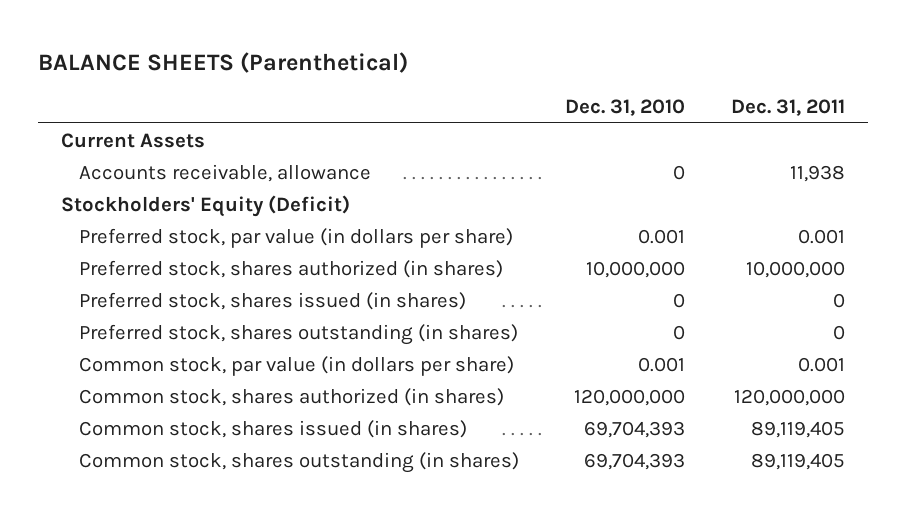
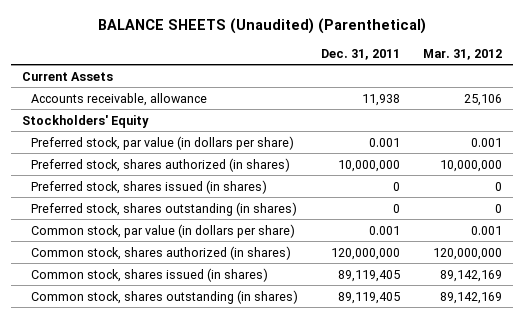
- BALANCE SHEETS (Parenthetical)
+ BALANCE SHEETS (Unaudited) (Parenthetical)
- | Dec. 31, 2010 | Dec. 31, 2011
+ | Dec. 31, 2011 | Mar. 31, 2012
- Stockholders' Equity (Deficit)
+ Stockholders' Equity

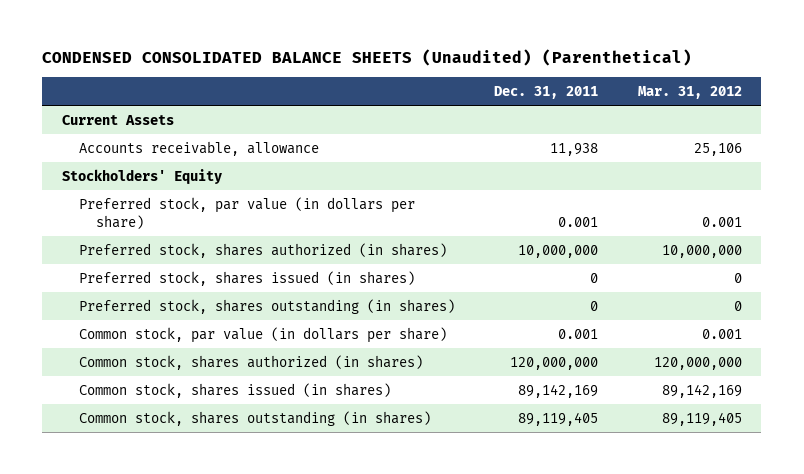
- BALANCE SHEETS (Unaudited) (Parenthetical)
+ CONDENSED CONSOLIDATED BALANCE SHEETS (Unaudited) (Parenthetical)
- Common stock, shares issued (in shares) | 89,119,405 | 89,142,169
- Common stock, shares outstanding (in shares) | 89,119,405 | 89,142,169
+ Common stock, shares issued (in shares) | 89,142,169 | 89,142,169
+ Common stock, shares outstanding (in shares) | 89,119,405 | 89,119,405

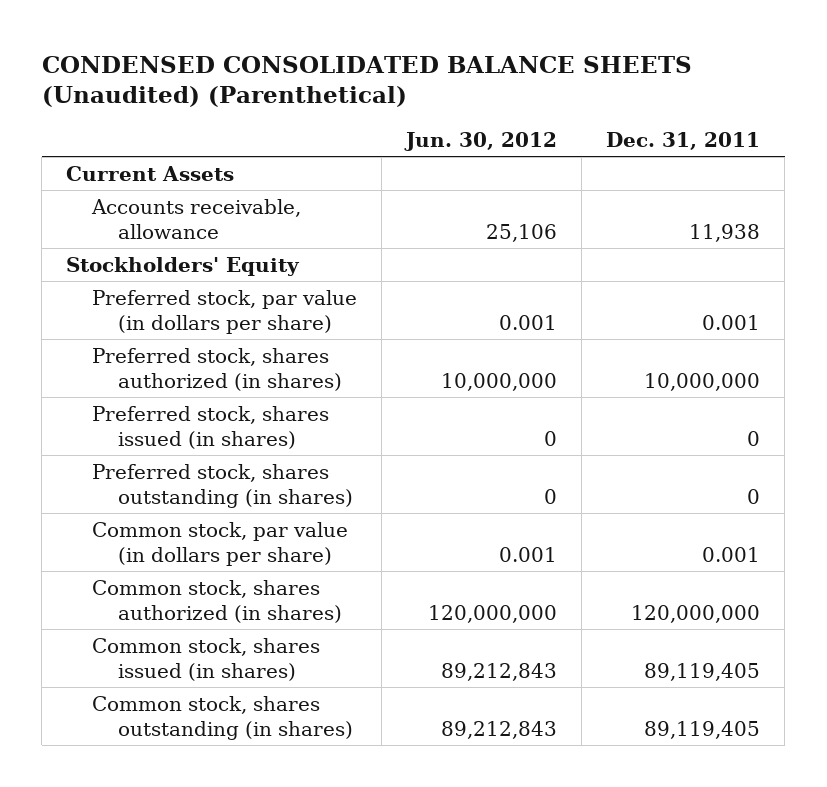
- | Dec. 31, 2011 | Mar. 31, 2012
+ | Jun. 30, 2012 | Dec. 31, 2011
- Common stock, shares issued (in shares) | 89,142,169 | 89,142,169
+ Common stock, shares issued (in shares) | 89,212,843 | 89,119,405

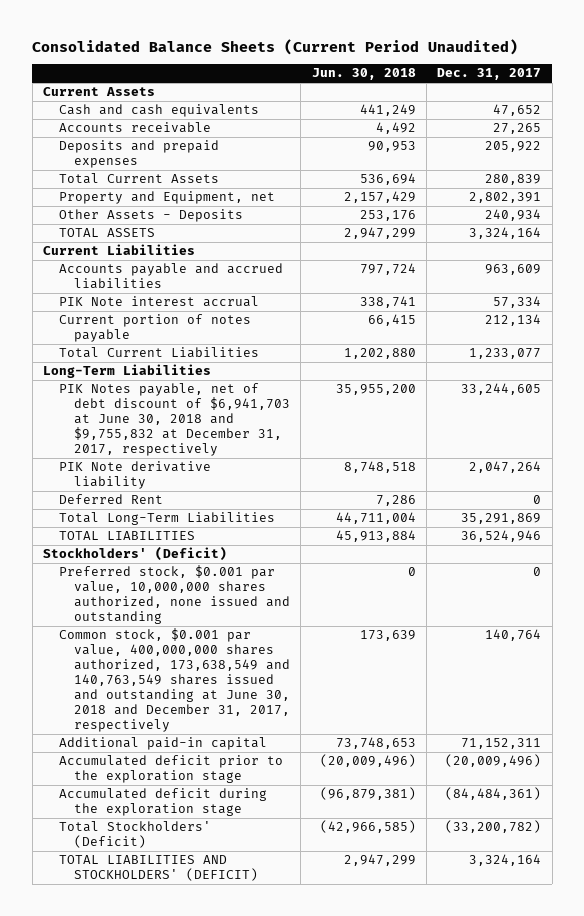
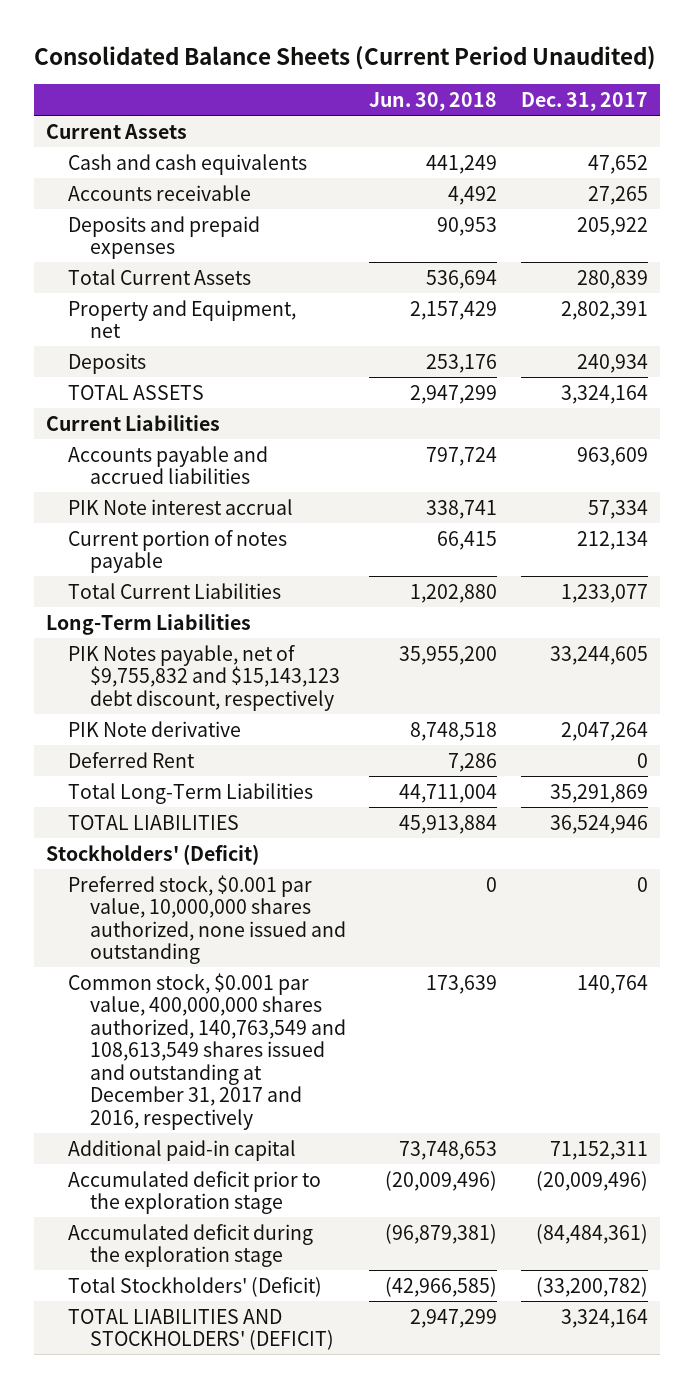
- Other Assets - Deposits | 253,176 | 240,934
+ Deposits | 253,176 | 240,934
- PIK Notes payable, net of debt discount of $6,941,703 at June 30, 2018 and $9,755,832 at December 31, 2017, respectively | 35,955,200 | 33,244,605
- PIK Note derivative liability | 8,748,518 | 2,047,264
+ PIK Notes payable, net of $9,755,832 and $15,143,123 debt discount, respectively | 35,955,200 | 33,244,605
+ PIK Note derivative | 8,748,518 | 2,047,264
- Common stock, $0.001 par value, 400,000,000 shares authorized, 173,638,549 and 140,763,549 shares issued and outstanding at June 30, 2018 and December 31, 2017, respectively | 173,639 | 140,764
+ Common stock, $0.001 par value, 400,000,000 shares authorized, 140,763,549 and 108,613,549 shares issued and outstanding at December 31, 2017 and 2016, respectively | 173,639 | 140,764

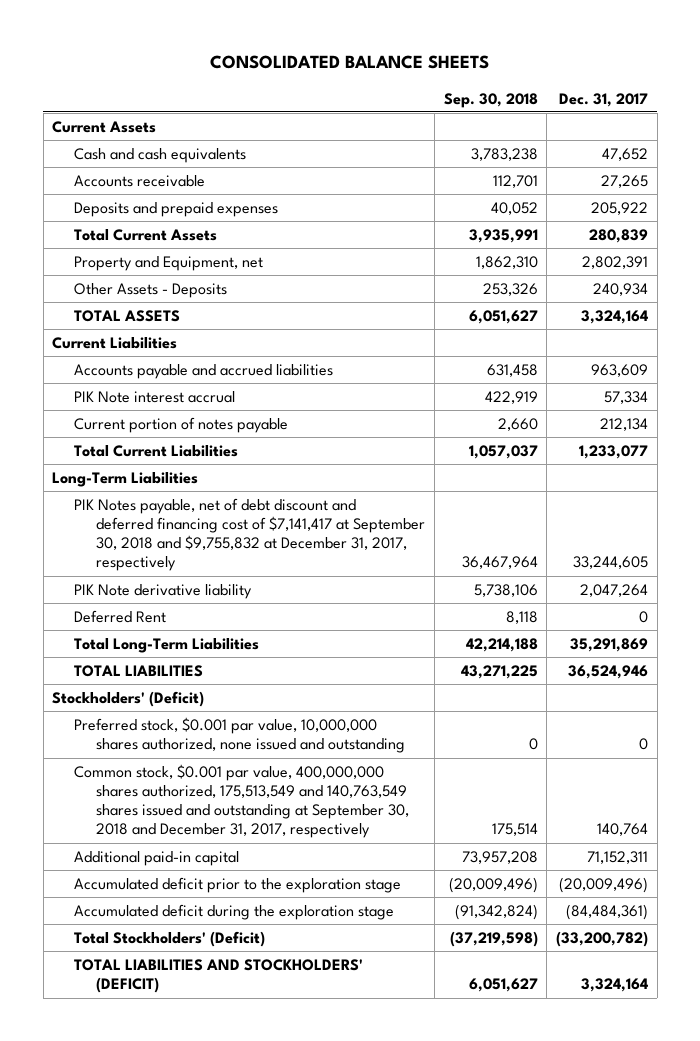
- Consolidated Balance Sheets (Current Period Unaudited)
+ CONSOLIDATED BALANCE SHEETS
- | Jun. 30, 2018 | Dec. 31, 2017
+ | Sep. 30, 2018 | Dec. 31, 2017
- Deposits | 253,176 | 240,934
+ Other Assets - Deposits | 253,326 | 240,934
- PIK Notes payable, net of $9,755,832 and $15,143,123 debt discount, respectively | 35,955,200 | 33,244,605
- PIK Note derivative | 8,748,518 | 2,047,264
+ PIK Notes payable, net of debt discount and deferred financing cost of $7,141,417 at September 30, 2018 and $9,755,832 at December 31, 2017, respectively | 36,467,964 | 33,244,605
+ PIK Note derivative liability | 5,738,106 | 2,047,264
- Common stock, $0.001 par value, 400,000,000 shares authorized, 140,763,549 and 108,613,549 shares issued and outstanding at December 31, 2017 and 2016, respectively | 173,639 | 140,764
+ Common stock, $0.001 par value, 400,000,000 shares authorized, 175,513,549 and 140,763,549 shares issued and outstanding at September 30, 2018 and December 31, 2017, respectively | 175,514 | 140,764

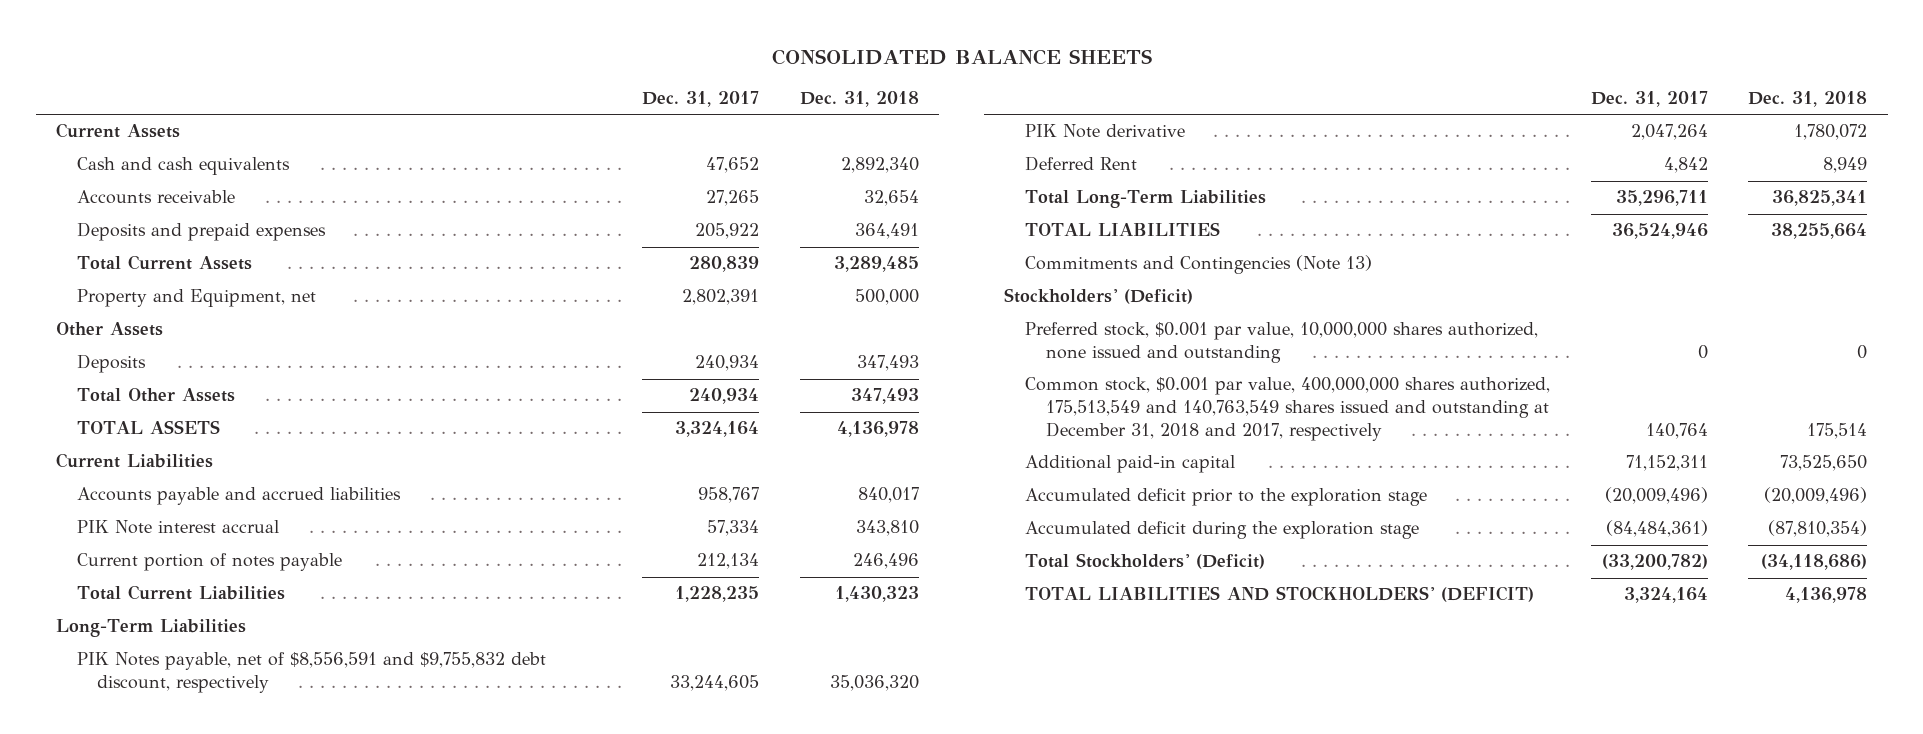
- | Sep. 30, 2018 | Dec. 31, 2017
+ | Dec. 31, 2017 | Dec. 31, 2018
- Other Assets - Deposits | 253,326 | 240,934
+ Other Assets
+ Deposits | 240,934 | 347,493
+ Total Other Assets | 240,934 | 347,493
- Accounts payable and accrued liabilities | 631,458 | 963,609
+ Accounts payable and accrued liabilities | 958,767 | 840,017
- Total Current Liabilities | 1,057,037 | 1,233,077
+ Total Current Liabilities | 1,228,235 | 1,430,323
- PIK Notes payable, net of debt discount and deferred financing cost of $7,141,417 at September 30, 2018 and $9,755,832 at December 31, 2017, respectively | 36,467,964 | 33,244,605
- PIK Note derivative liability | 5,738,106 | 2,047,264
- Deferred Rent | 8,118 | 0
- Total Long-Term Liabilities | 42,214,188 | 35,291,869
+ PIK Notes payable, net of $8,556,591 and $9,755,832 debt discount, respectively | 33,244,605 | 35,036,320
+ PIK Note derivative | 2,047,264 | 1,780,072
+ Deferred Rent | 4,842 | 8,949
+ Total Long-Term Liabilities | 35,296,711 | 36,825,341
+ Commitments and Contingencies (Note 13)
- Common stock, $0.001 par value, 400,000,000 shares authorized, 175,513,549 and 140,763,549 shares issued and outstanding at September 30, 2018 and December 31, 2017, respectively | 175,514 | 140,764
+ Common stock, $0.001 par value, 400,000,000 shares authorized, 175,513,549 and 140,763,549 shares issued and outstanding at December 31, 2018 and 2017, respectively | 140,764 | 175,514

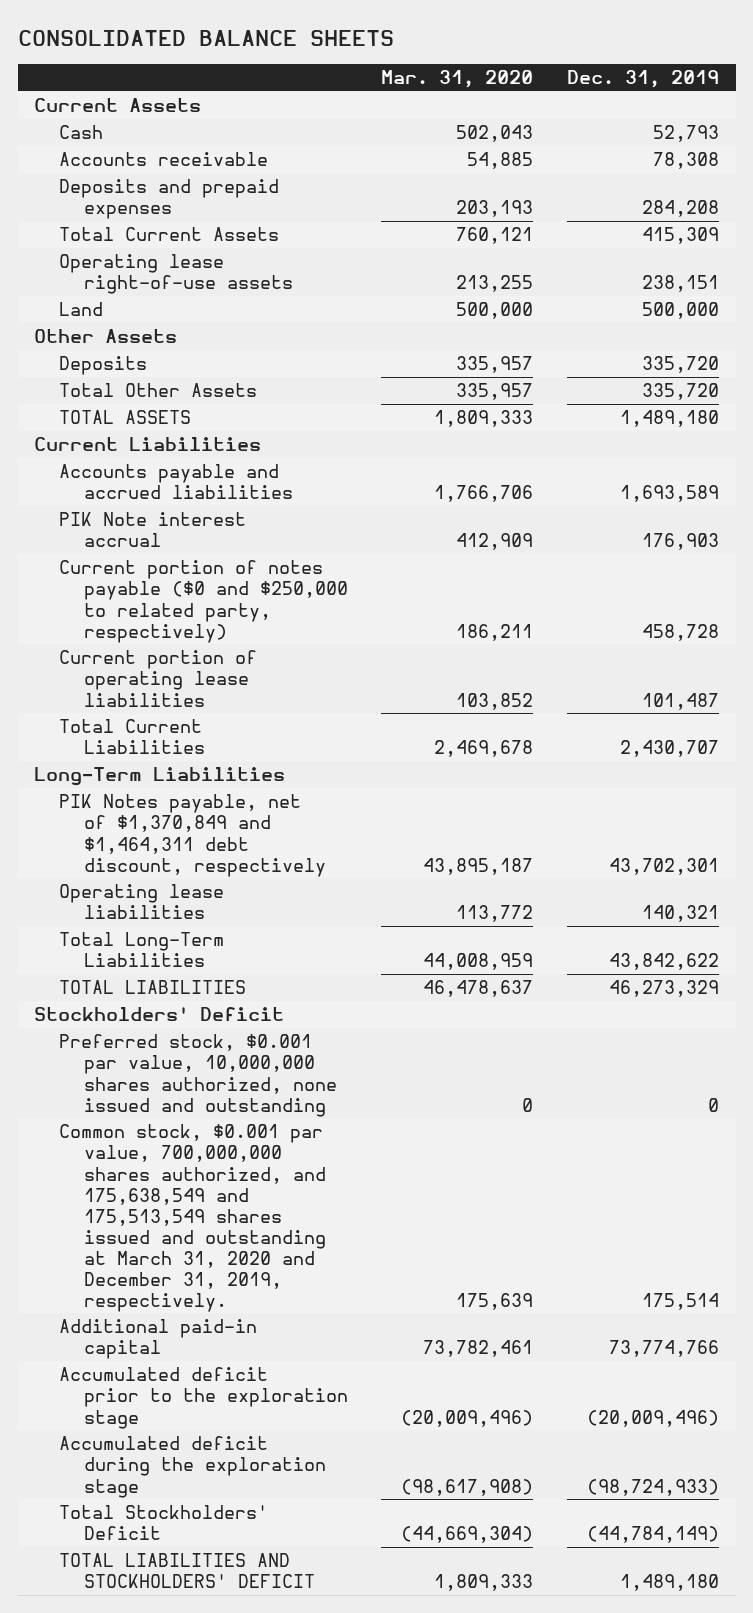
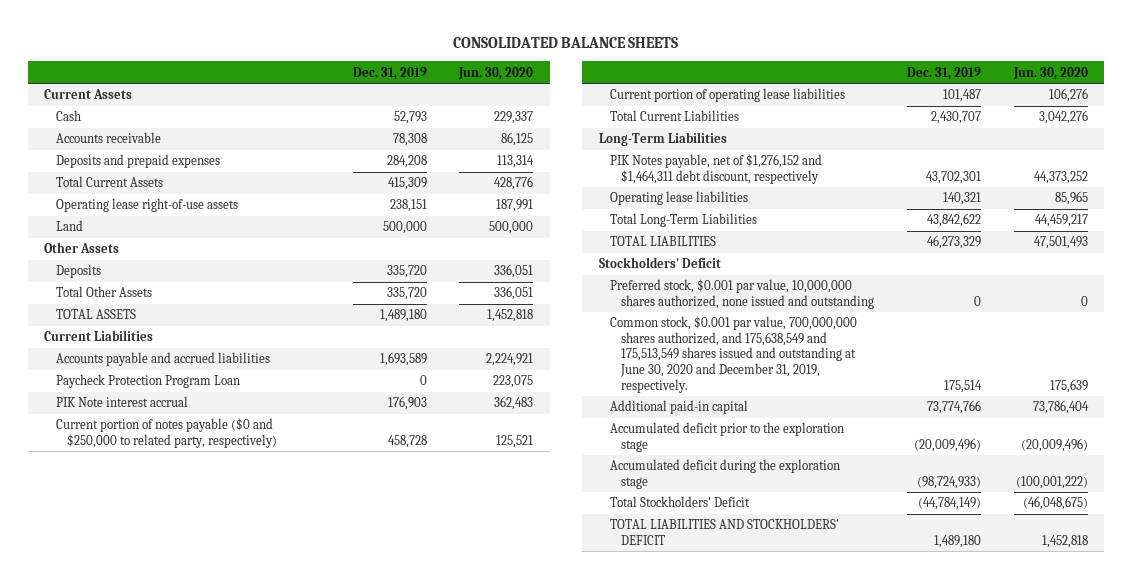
- | Mar. 31, 2020 | Dec. 31, 2019
+ | Dec. 31, 2019 | Jun. 30, 2020
+ Paycheck Protection Program Loan | 0 | 223,075
- PIK Notes payable, net of $1,370,849 and $1,464,311 debt discount, respectively | 43,895,187 | 43,702,301
+ PIK Notes payable, net of $1,276,152 and $1,464,311 debt discount, respectively | 43,702,301 | 44,373,252
- Common stock, $0.001 par value, 700,000,000 shares authorized, and 175,638,549 and 175,513,549 shares issued and outstanding at March 31, 2020 and December 31, 2019, respectively. | 175,639 | 175,514
+ Common stock, $0.001 par value, 700,000,000 shares authorized, and 175,638,549 and 175,513,549 shares issued and outstanding at June 30, 2020 and December 31, 2019, respectively. | 175,514 | 175,639

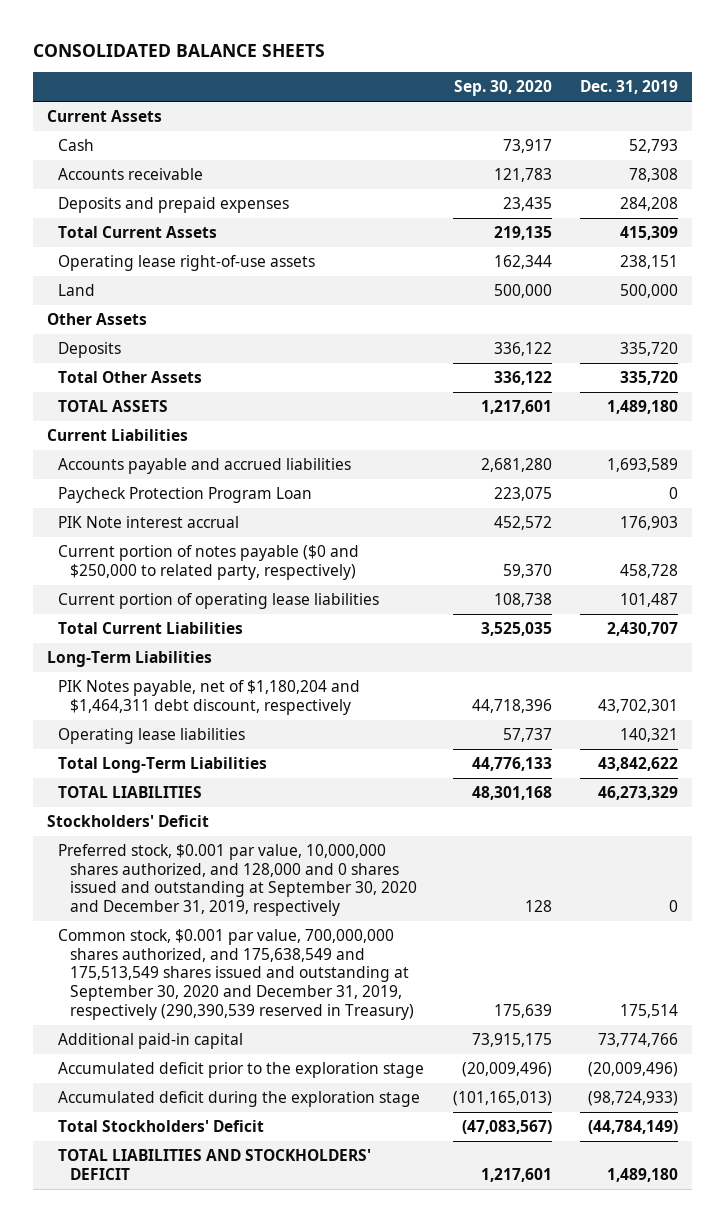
- | Dec. 31, 2019 | Jun. 30, 2020
+ | Sep. 30, 2020 | Dec. 31, 2019
- PIK Notes payable, net of $1,276,152 and $1,464,311 debt discount, respectively | 43,702,301 | 44,373,252
+ PIK Notes payable, net of $1,180,204 and $1,464,311 debt discount, respectively | 44,718,396 | 43,702,301
- Preferred stock, $0.001 par value, 10,000,000 shares authorized, none issued and outstanding | 0 | 0
- Common stock, $0.001 par value, 700,000,000 shares authorized, and 175,638,549 and 175,513,549 shares issued and outstanding at June 30, 2020 and December 31, 2019, respectively. | 175,514 | 175,639
+ Preferred stock, $0.001 par value, 10,000,000 shares authorized, and 128,000 and 0 shares issued and outstanding at September 30, 2020 and December 31, 2019, respectively | 128 | 0
+ Common stock, $0.001 par value, 700,000,000 shares authorized, and 175,638,549 and 175,513,549 shares issued and outstanding at September 30, 2020 and December 31, 2019, respectively (290,390,539 reserved in Treasury) | 175,639 | 175,514

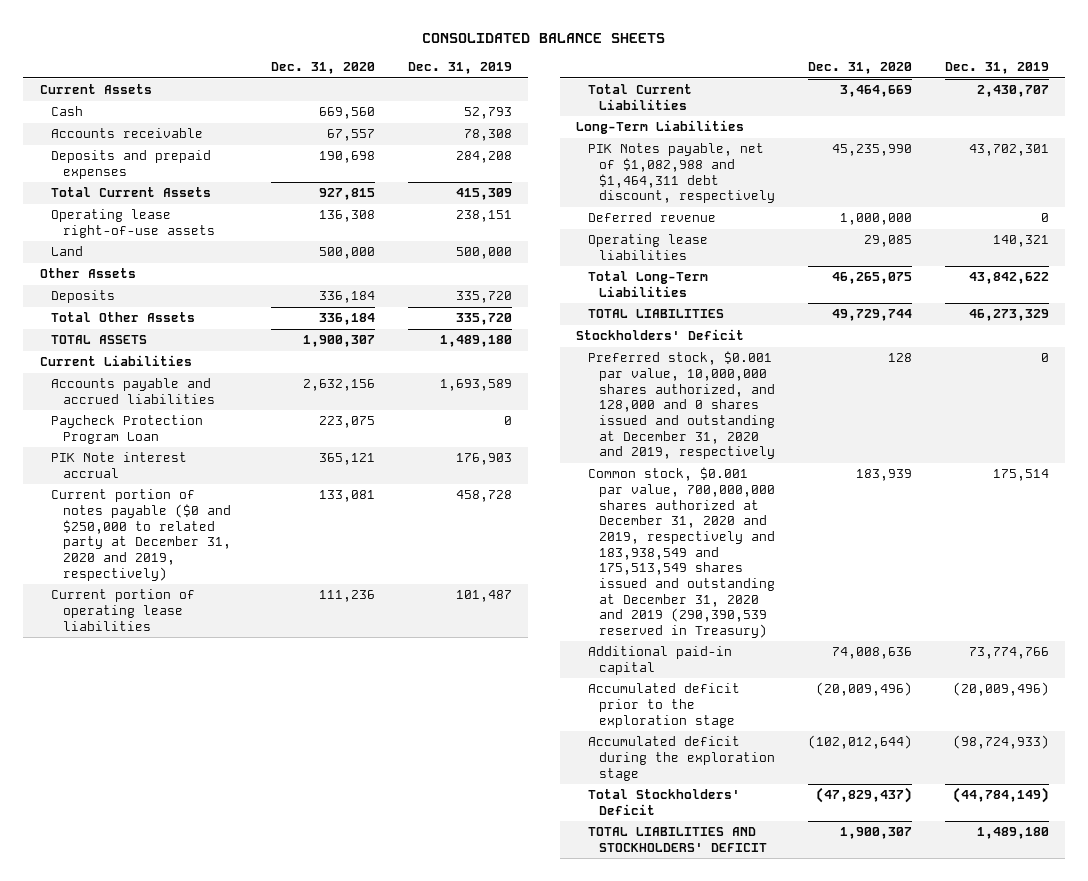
- | Sep. 30, 2020 | Dec. 31, 2019
+ | Dec. 31, 2020 | Dec. 31, 2019
- Current portion of notes payable ($0 and $250,000 to related party, respectively) | 59,370 | 458,728
+ Current portion of notes payable ($0 and $250,000 to related party at December 31, 2020 and 2019, respectively) | 133,081 | 458,728
- PIK Notes payable, net of $1,180,204 and $1,464,311 debt discount, respectively | 44,718,396 | 43,702,301
+ PIK Notes payable, net of $1,082,988 and $1,464,311 debt discount, respectively | 45,235,990 | 43,702,301
+ Deferred revenue | 1,000,000 | 0
- Preferred stock, $0.001 par value, 10,000,000 shares authorized, and 128,000 and 0 shares issued and outstanding at September 30, 2020 and December 31, 2019, respectively | 128 | 0
- Common stock, $0.001 par value, 700,000,000 shares authorized, and 175,638,549 and 175,513,549 shares issued and outstanding at September 30, 2020 and December 31, 2019, respectively (290,390,539 reserved in Treasury) | 175,639 | 175,514
+ Preferred stock, $0.001 par value, 10,000,000 shares authorized, and 128,000 and 0 shares issued and outstanding at December 31, 2020 and 2019, respectively | 128 | 0
+ Common stock, $0.001 par value, 700,000,000 shares authorized at December 31, 2020 and 2019, respectively and 183,938,549 and 175,513,549 shares issued and outstanding at December 31, 2020 and 2019 (290,390,539 reserved in Treasury) | 183,939 | 175,514

